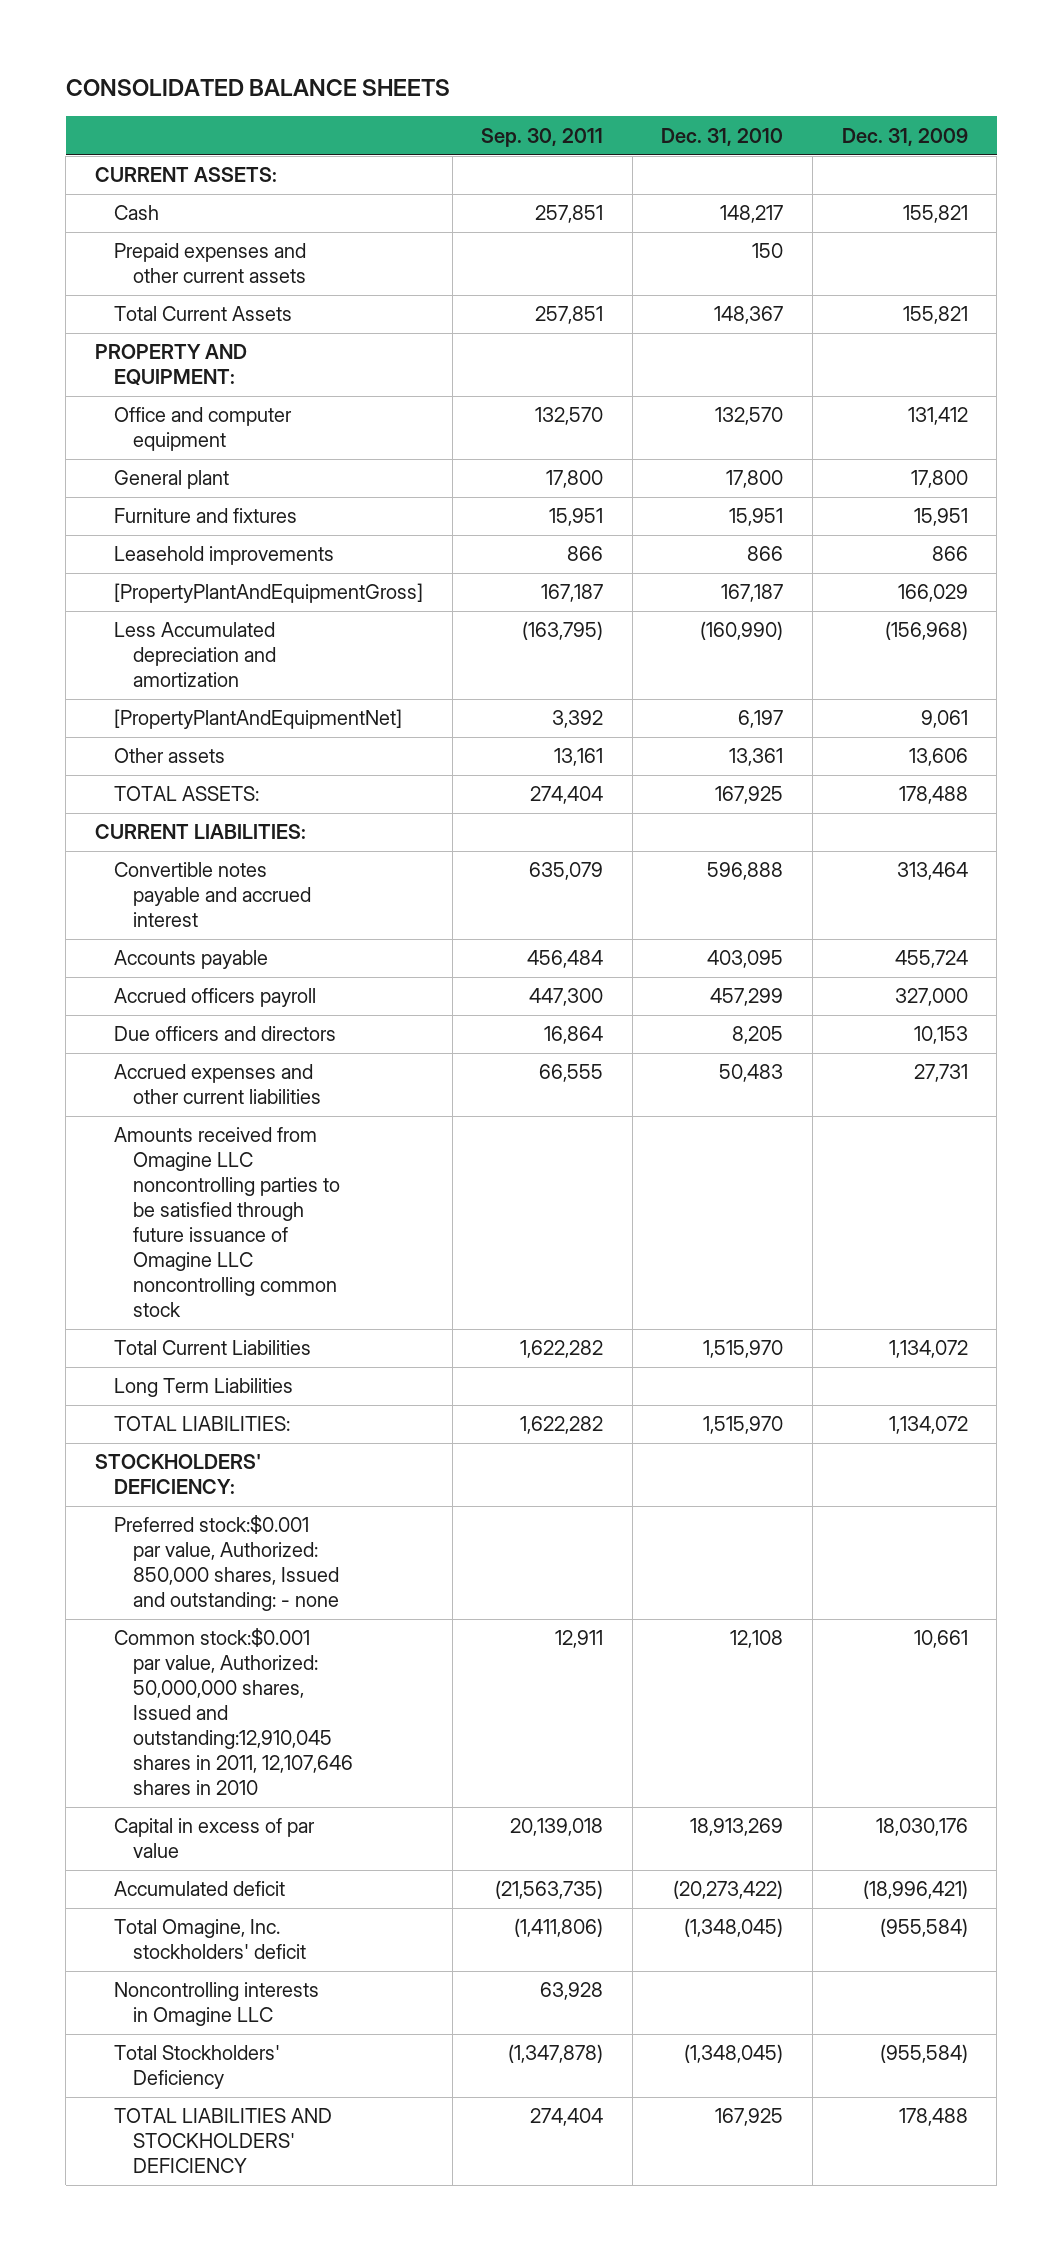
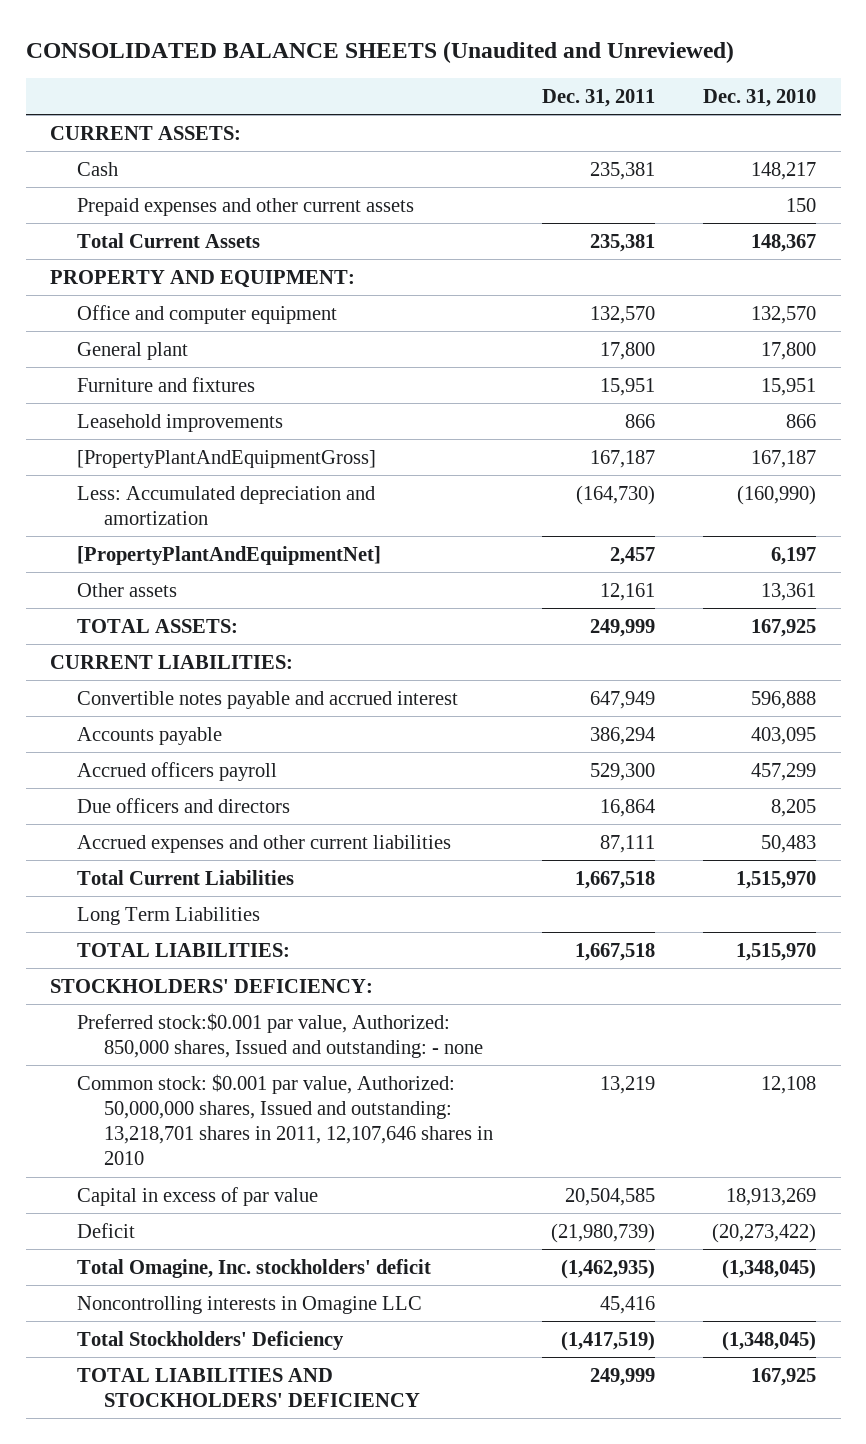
- CONSOLIDATED BALANCE SHEETS
+ CONSOLIDATED BALANCE SHEETS (Unaudited and Unreviewed)
- | Sep. 30, 2011 | Dec. 31, 2010 | Dec. 31, 2009
+ | Dec. 31, 2011 | Dec. 31, 2010
- Less Accumulated depreciation and amortization | (163,795) | (160,990) | (156,968)
+ Less: Accumulated depreciation and amortization | (164,730) | (160,990)
- Amounts received from Omagine LLC noncontrolling parties to be satisfied through future issuance of Omagine LLC noncontrolling common stock
- Common stock:$0.001 par value, Authorized: 50,000,000 shares, Issued and outstanding:12,910,045 shares in 2011, 12,107,646 shares in 2010 | 12,911 | 12,108 | 10,661
+ Common stock: $0.001 par value, Authorized: 50,000,000 shares, Issued and outstanding: 13,218,701 shares in 2011, 12,107,646 shares in 2010 | 13,219 | 12,108
- Accumulated deficit | (21,563,735) | (20,273,422) | (18,996,421)
+ Deficit | (21,980,739) | (20,273,422)

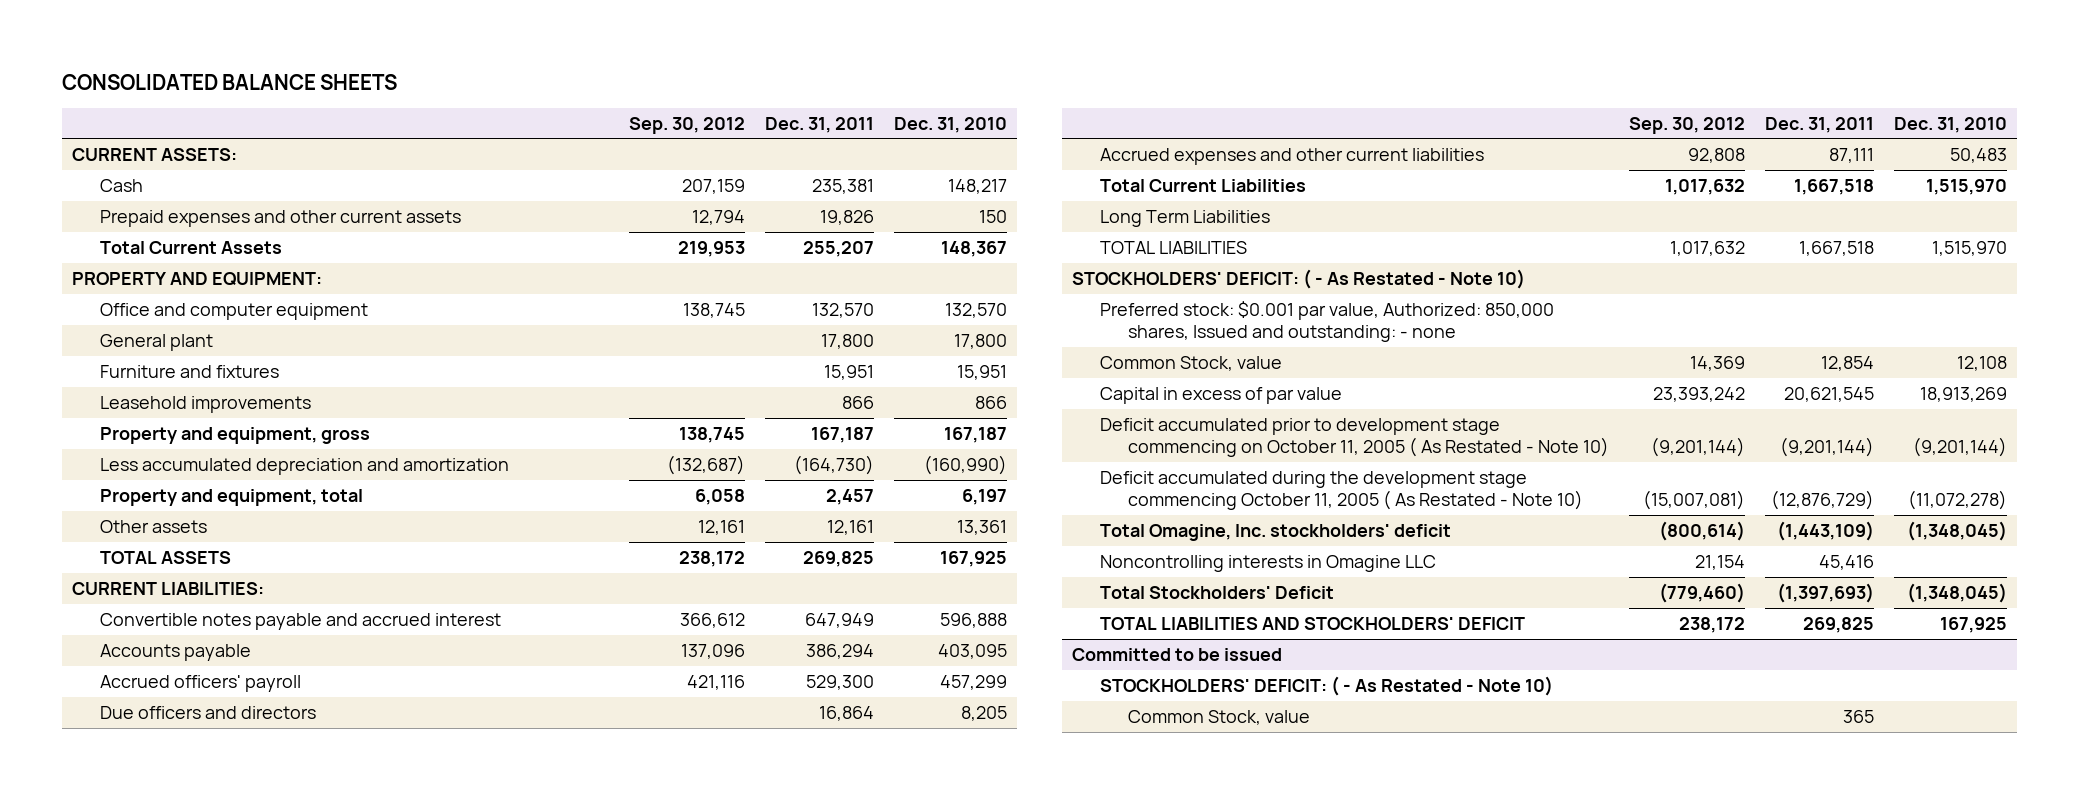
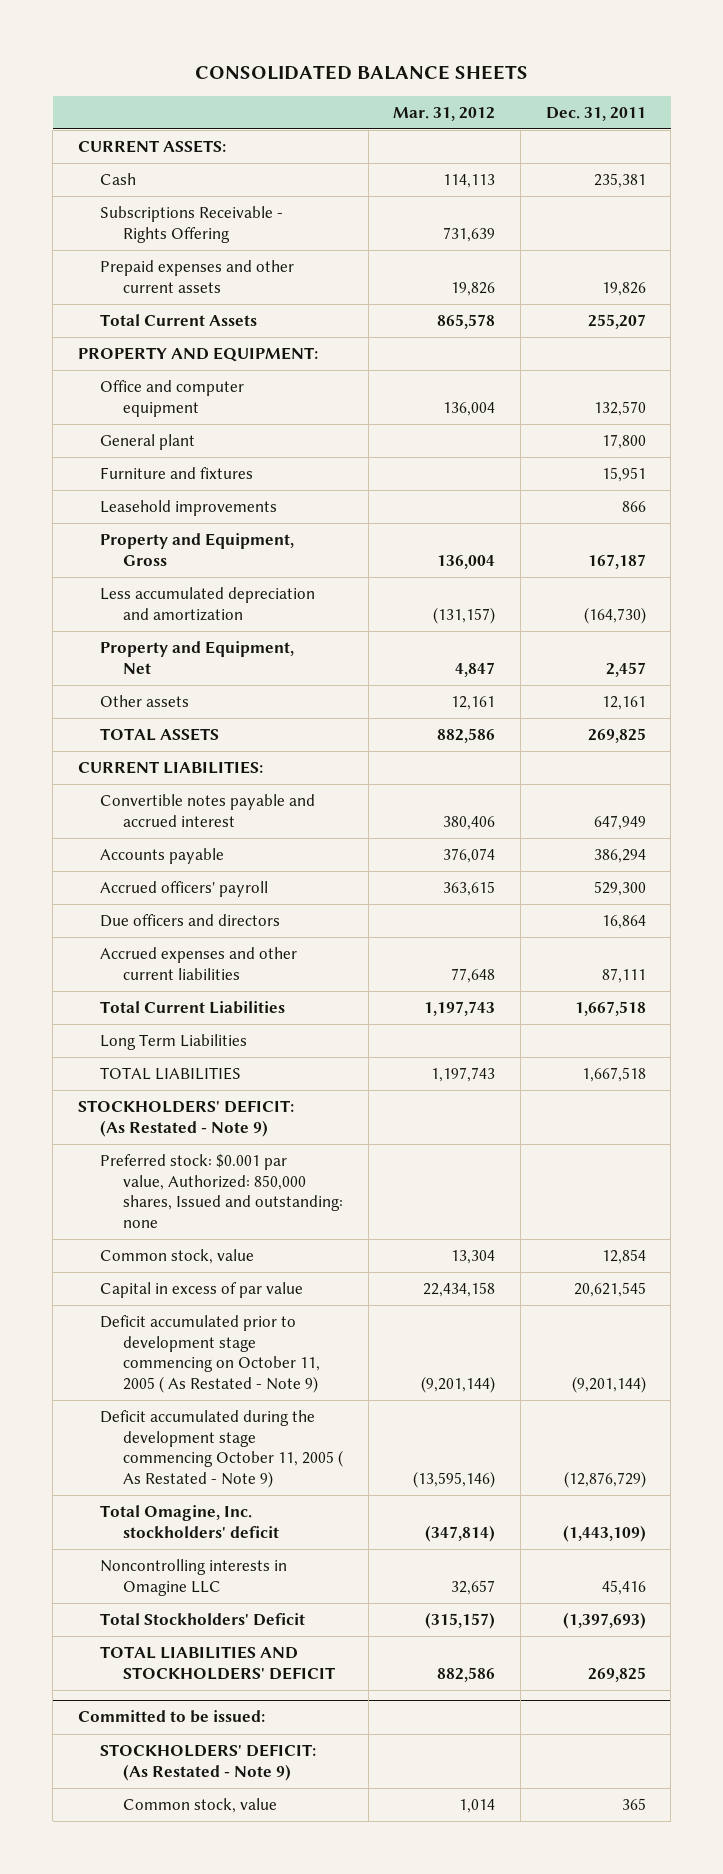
- | Sep. 30, 2012 | Dec. 31, 2011 | Dec. 31, 2010
+ | Mar. 31, 2012 | Dec. 31, 2011
+ Subscriptions Receivable - Rights Offering | 731,639 |
- Property and equipment, gross | 138,745 | 167,187 | 167,187
+ Property and Equipment, Gross | 136,004 | 167,187
- Property and equipment, total | 6,058 | 2,457 | 6,197
+ Property and Equipment, Net | 4,847 | 2,457
- STOCKHOLDERS' DEFICIT: ( - As Restated - Note 10)
- Preferred stock: $0.001 par value, Authorized: 850,000 shares, Issued and outstanding: - none
- Common Stock, value | 14,369 | 12,854 | 12,108
+ STOCKHOLDERS' DEFICIT: (As Restated - Note 9)
+ Preferred stock: $0.001 par value, Authorized: 850,000 shares, Issued and outstanding: none
+ Common stock, value | 13,304 | 12,854
- Deficit accumulated prior to development stage commencing on October 11, 2005 ( As Restated - Note 10) | (9,201,144) | (9,201,144) | (9,201,144)
- Deficit accumulated during the development stage commencing October 11, 2005 ( As Restated - Note 10) | (15,007,081) | (12,876,729) | (11,072,278)
+ Deficit accumulated prior to development stage commencing on October 11, 2005 ( As Restated - Note 9) | (9,201,144) | (9,201,144)
+ Deficit accumulated during the development stage commencing October 11, 2005 ( As Restated - Note 9) | (13,595,146) | (12,876,729)
- Committed to be issued
- STOCKHOLDERS' DEFICIT: ( - As Restated - Note 10)
- Common Stock, value | | 365 |
+ Committed to be issued:
+ STOCKHOLDERS' DEFICIT: (As Restated - Note 9)
+ Common stock, value | 1,014 | 365

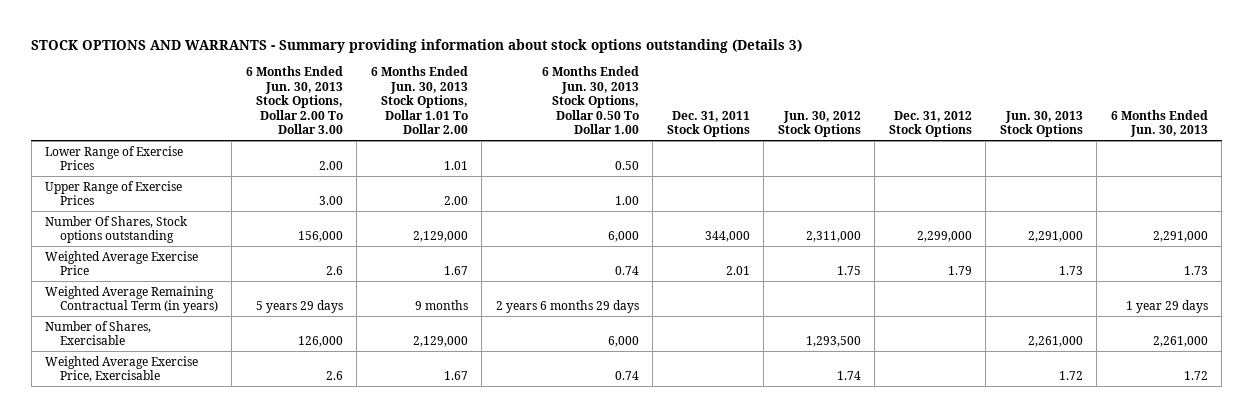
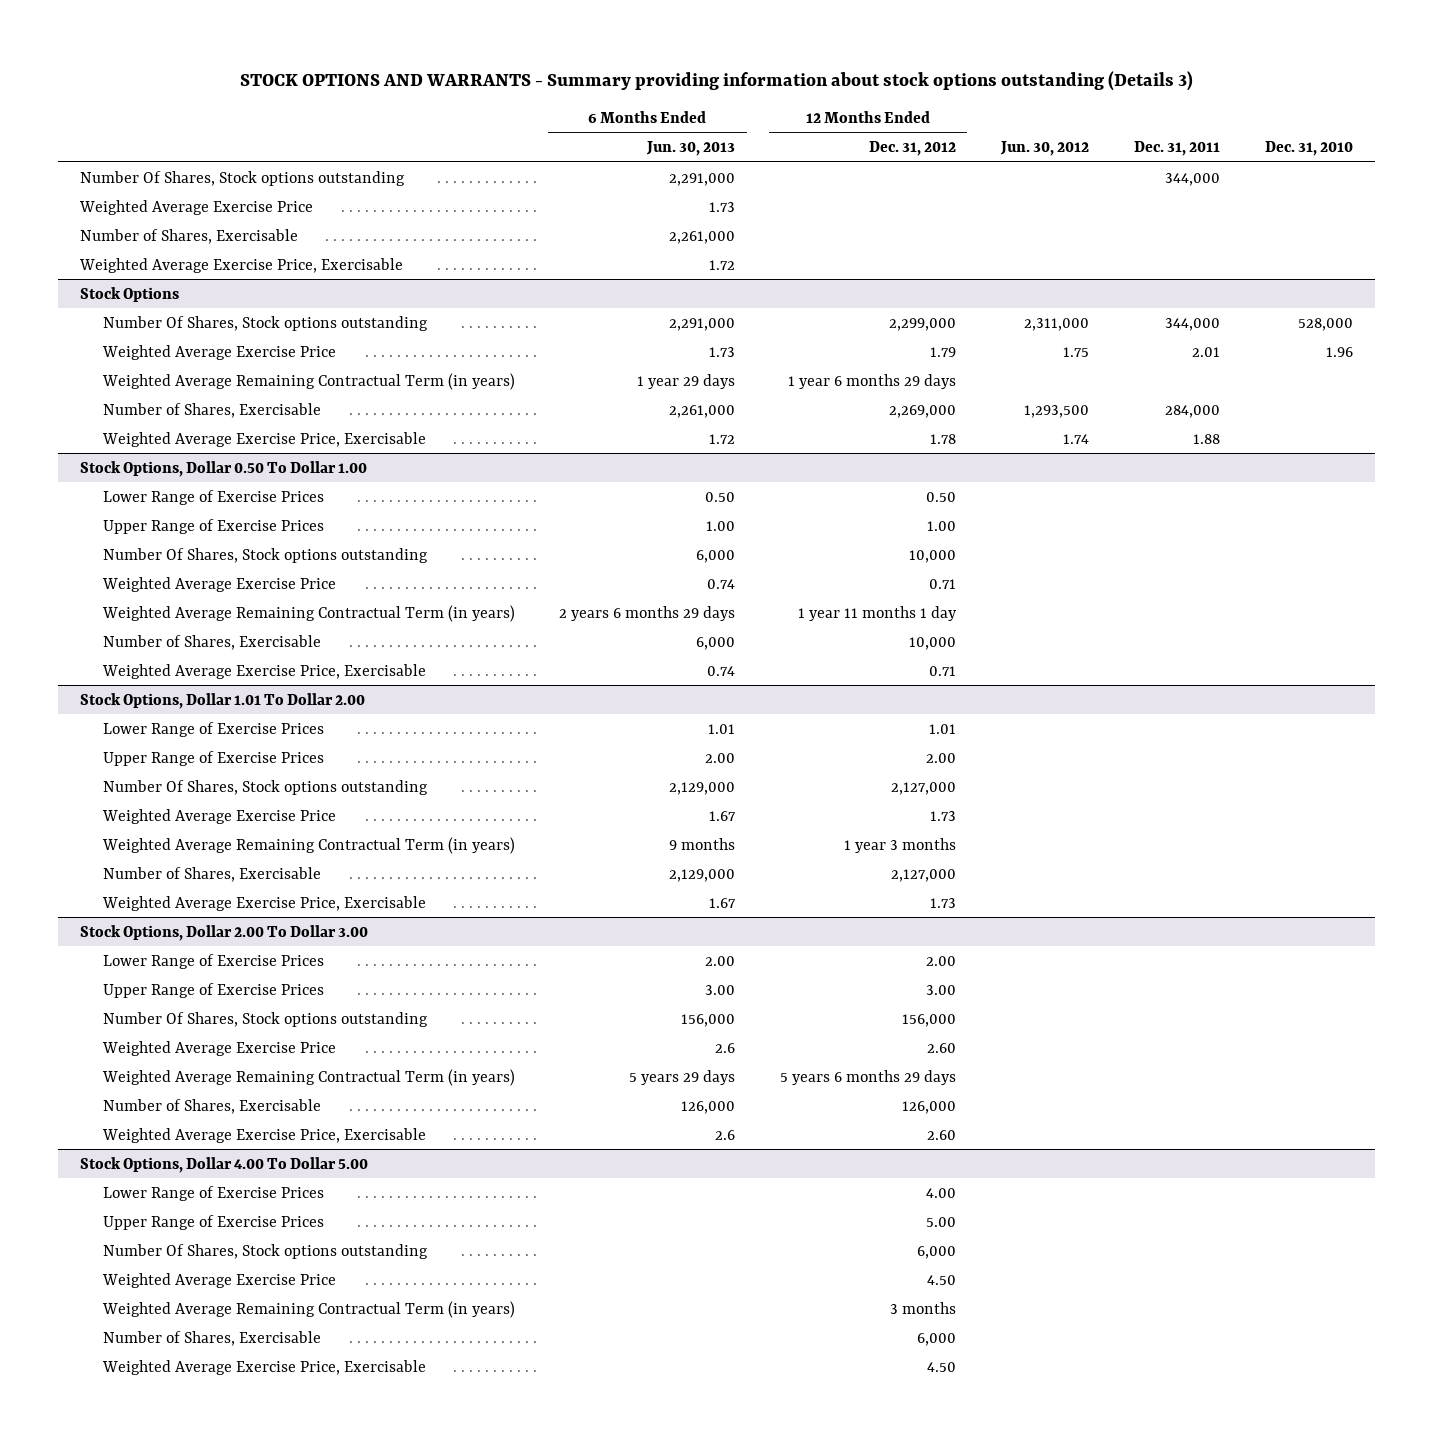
- | 6 Months Ended Jun. 30, 2013 Stock Options, Dollar 2.00 To Dollar 3.00 | 6 Months Ended Jun. 30, 2013 Stock Options, Dollar 1.01 To Dollar 2.00 | 6 Months Ended Jun. 30, 2013 Stock Options, Dollar 0.50 To Dollar 1.00 | Dec. 31, 2011 Stock Options | Jun. 30, 2012 Stock Options | Dec. 31, 2012 Stock Options | Jun. 30, 2013 Stock Options | 6 Months Ended Jun. 30, 2013
+ | 6 Months Ended Jun. 30, 2013 | 12 Months Ended Dec. 31, 2012 | Jun. 30, 2012 | Dec. 31, 2011 | Dec. 31, 2010
- Lower Range of Exercise Prices | 2.00 | 1.01 | 0.50 | | | | |
- Upper Range of Exercise Prices | 3.00 | 2.00 | 1.00 | | | | |
+ Number of Shares, Exercisable | 2,261,000 | | | |
+ Weighted Average Exercise Price, Exercisable | 1.72 | | | |
+ Stock Options
+ Number Of Shares, Stock options outstanding | 2,291,000 | 2,299,000 | 2,311,000 | 344,000 | 528,000
+ Weighted Average Exercise Price | 1.73 | 1.79 | 1.75 | 2.01 | 1.96
+ Stock Options, Dollar 0.50 To Dollar 1.00
+ Lower Range of Exercise Prices | 0.50 | 0.50 | | |
+ Upper Range of Exercise Prices | 1.00 | 1.00 | | |
+ Number Of Shares, Stock options outstanding | 6,000 | 10,000 | | |
+ Weighted Average Exercise Price | 0.74 | 0.71 | | |
+ Weighted Average Remaining Contractual Term (in years) | 2 years 6 months 29 days | 1 year 11 months 1 day | | |
+ Number of Shares, Exercisable | 6,000 | 10,000 | | |
+ Weighted Average Exercise Price, Exercisable | 0.74 | 0.71 | | |
+ Stock Options, Dollar 1.01 To Dollar 2.00
+ Lower Range of Exercise Prices | 1.01 | 1.01 | | |
+ Upper Range of Exercise Prices | 2.00 | 2.00 | | |
+ Number Of Shares, Stock options outstanding | 2,129,000 | 2,127,000 | | |
+ Weighted Average Exercise Price | 1.67 | 1.73 | | |
+ Weighted Average Remaining Contractual Term (in years) | 9 months | 1 year 3 months | | |
+ Number of Shares, Exercisable | 2,129,000 | 2,127,000 | | |
+ Weighted Average Exercise Price, Exercisable | 1.67 | 1.73 | | |
+ Stock Options, Dollar 2.00 To Dollar 3.00
+ Lower Range of Exercise Prices | 2.00 | 2.00 | | |
+ Upper Range of Exercise Prices | 3.00 | 3.00 | | |
+ Number Of Shares, Stock options outstanding | 156,000 | 156,000 | | |
+ Weighted Average Exercise Price | 2.6 | 2.60 | | |
+ Weighted Average Remaining Contractual Term (in years) | 5 years 29 days | 5 years 6 months 29 days | | |
+ Number of Shares, Exercisable | 126,000 | 126,000 | | |
+ Weighted Average Exercise Price, Exercisable | 2.6 | 2.60 | | |
+ Stock Options, Dollar 4.00 To Dollar 5.00
+ Lower Range of Exercise Prices | | 4.00 | | |
+ Upper Range of Exercise Prices | | 5.00 | | |
+ Number Of Shares, Stock options outstanding | | 6,000 | | |
+ Weighted Average Exercise Price | | 4.50 | | |
+ Weighted Average Remaining Contractual Term (in years) | | 3 months | | |
+ Number of Shares, Exercisable | | 6,000 | | |
+ Weighted Average Exercise Price, Exercisable | | 4.50 | | |

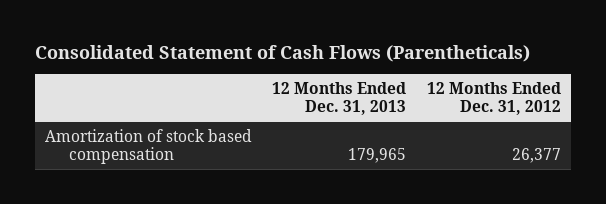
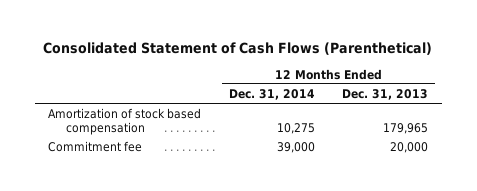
- Consolidated Statement of Cash Flows (Parentheticals)
+ Consolidated Statement of Cash Flows (Parenthetical)
- | 12 Months Ended Dec. 31, 2013 | 12 Months Ended Dec. 31, 2012
+ | 12 Months Ended Dec. 31, 2014 | 12 Months Ended Dec. 31, 2013
+ Commitment fee | 39,000 | 20,000

